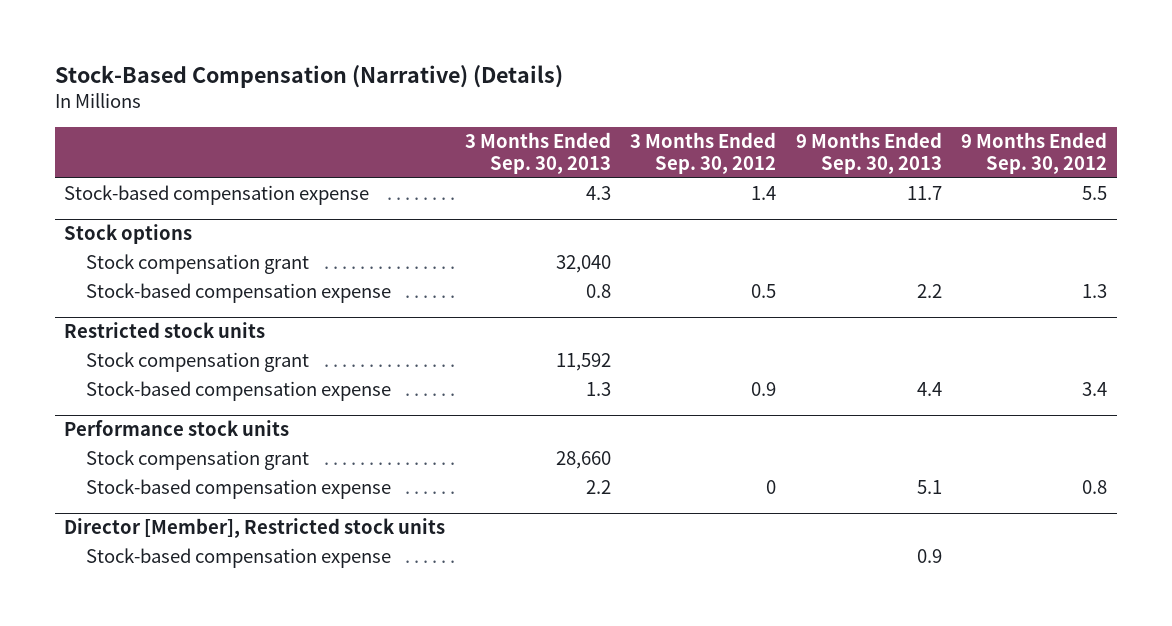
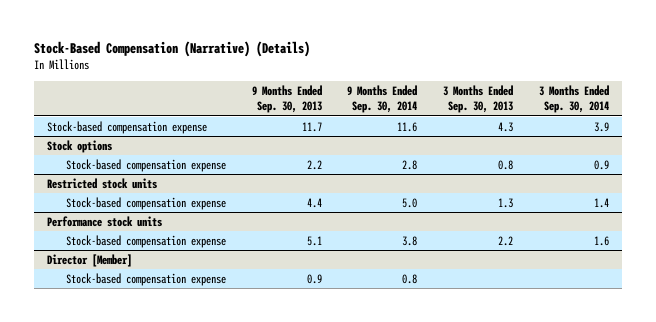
- | 3 Months Ended Sep. 30, 2013 | 3 Months Ended Sep. 30, 2012 | 9 Months Ended Sep. 30, 2013 | 9 Months Ended Sep. 30, 2012
+ | 9 Months Ended Sep. 30, 2013 | 9 Months Ended Sep. 30, 2014 | 3 Months Ended Sep. 30, 2013 | 3 Months Ended Sep. 30, 2014
@ Stock options
- Stock compensation grant | 32,040 | | |
@ Restricted stock units
- Stock compensation grant | 11,592 | | |
@ Performance stock units
- Stock compensation grant | 28,660 | | |
- Director [Member], Restricted stock units
+ Director [Member]

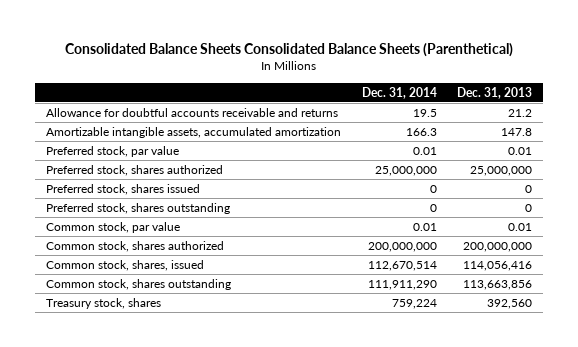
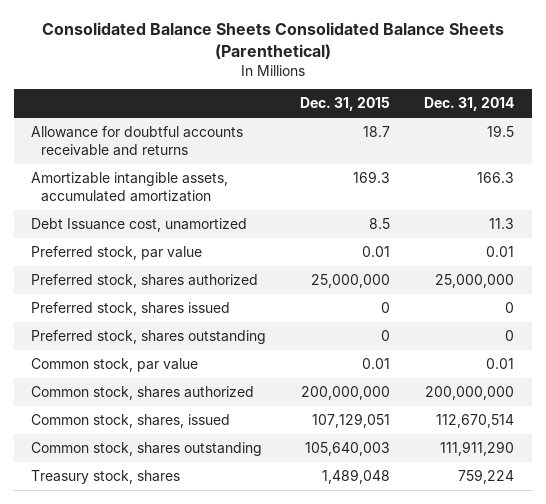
- | Dec. 31, 2014 | Dec. 31, 2013
+ | Dec. 31, 2015 | Dec. 31, 2014
+ Debt Issuance cost, unamortized | 8.5 | 11.3

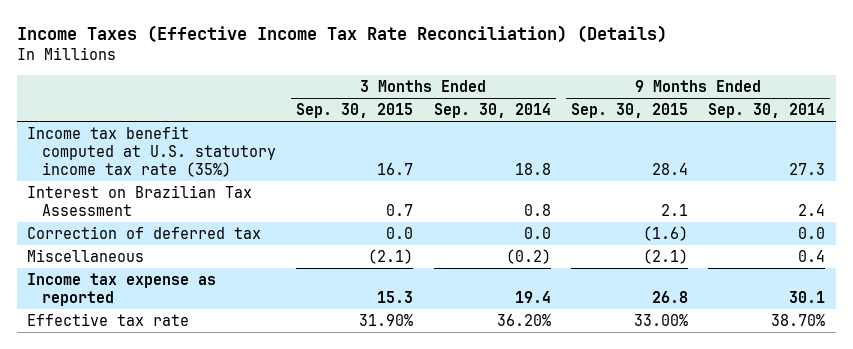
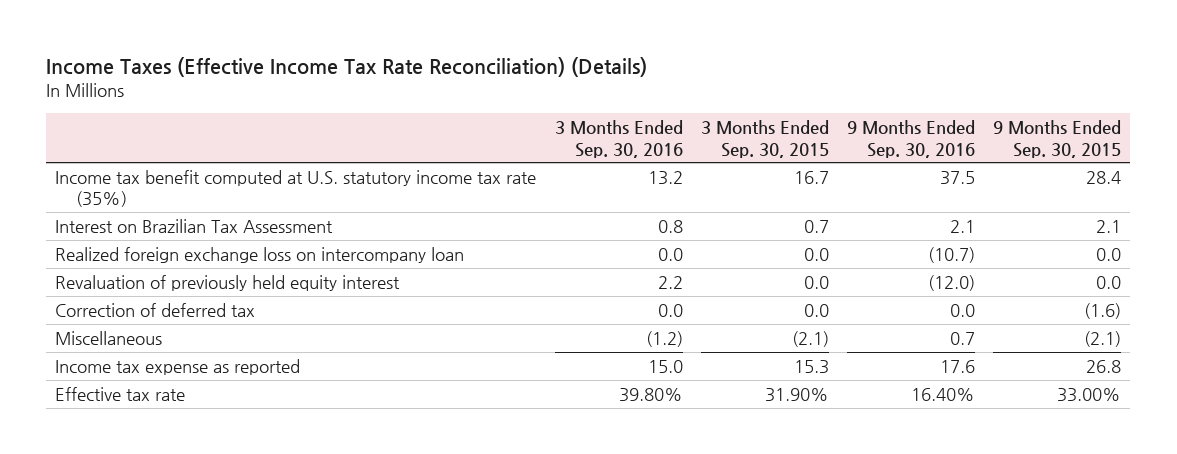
- | 3 Months Ended Sep. 30, 2015 | 3 Months Ended Sep. 30, 2014 | 9 Months Ended Sep. 30, 2015 | 9 Months Ended Sep. 30, 2014
+ | 3 Months Ended Sep. 30, 2016 | 3 Months Ended Sep. 30, 2015 | 9 Months Ended Sep. 30, 2016 | 9 Months Ended Sep. 30, 2015
+ Realized foreign exchange loss on intercompany loan | 0.0 | 0.0 | (10.7) | 0.0
+ Revaluation of previously held equity interest | 2.2 | 0.0 | (12.0) | 0.0

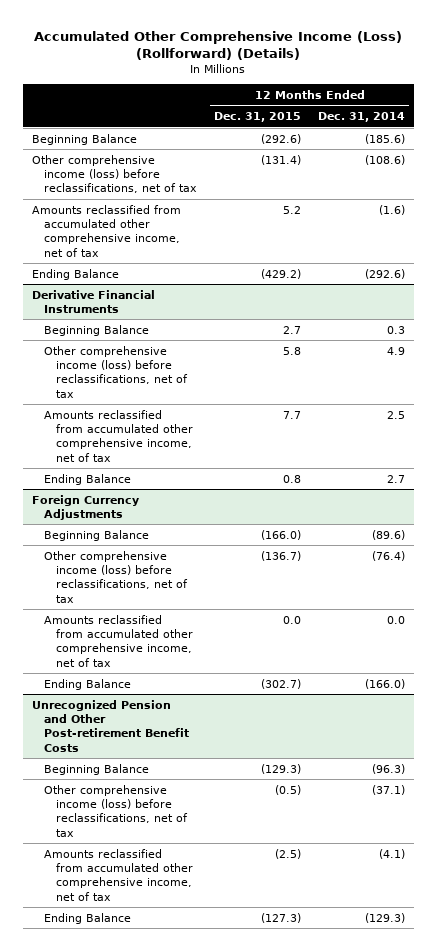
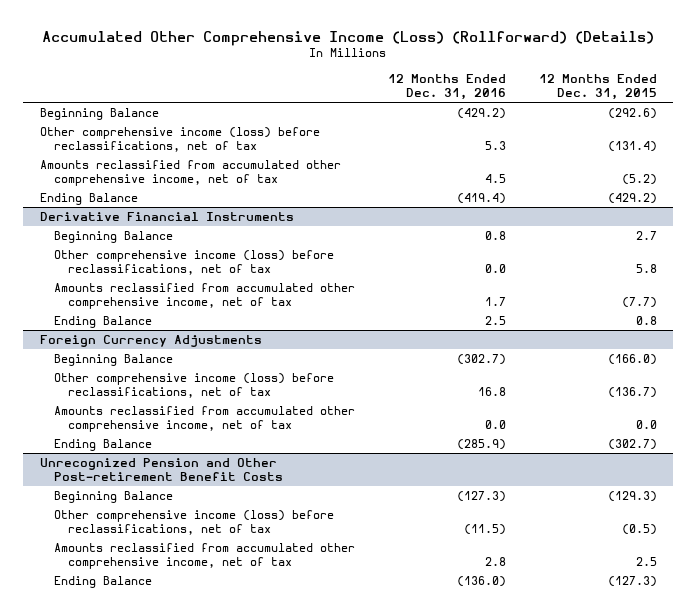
- | 12 Months Ended Dec. 31, 2015 | 12 Months Ended Dec. 31, 2014
+ | 12 Months Ended Dec. 31, 2016 | 12 Months Ended Dec. 31, 2015
- Amounts reclassified from accumulated other comprehensive income, net of tax | 5.2 | (1.6)
+ Amounts reclassified from accumulated other comprehensive income, net of tax | 4.5 | (5.2)
@ Derivative Financial Instruments
- Amounts reclassified from accumulated other comprehensive income, net of tax | 7.7 | 2.5
+ Amounts reclassified from accumulated other comprehensive income, net of tax | 1.7 | (7.7)
@ Unrecognized Pension and Other Post-retirement Benefit Costs
- Amounts reclassified from accumulated other comprehensive income, net of tax | (2.5) | (4.1)
+ Amounts reclassified from accumulated other comprehensive income, net of tax | 2.8 | 2.5

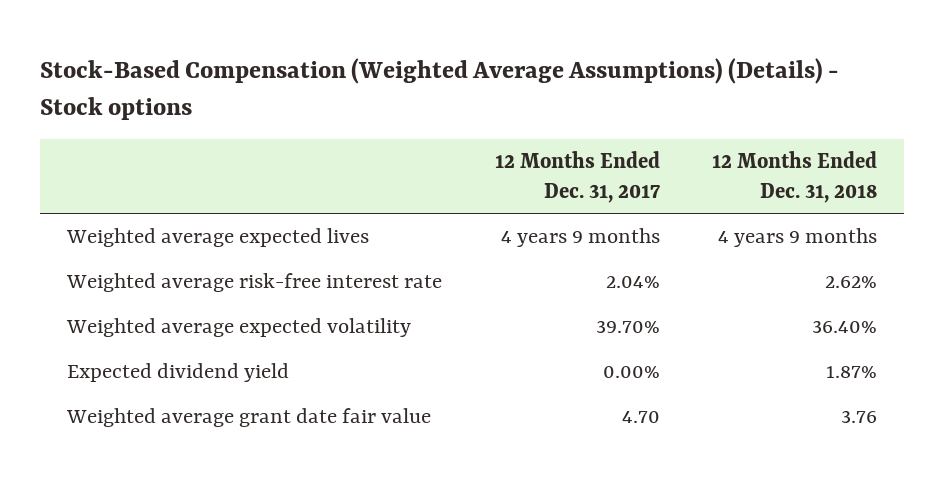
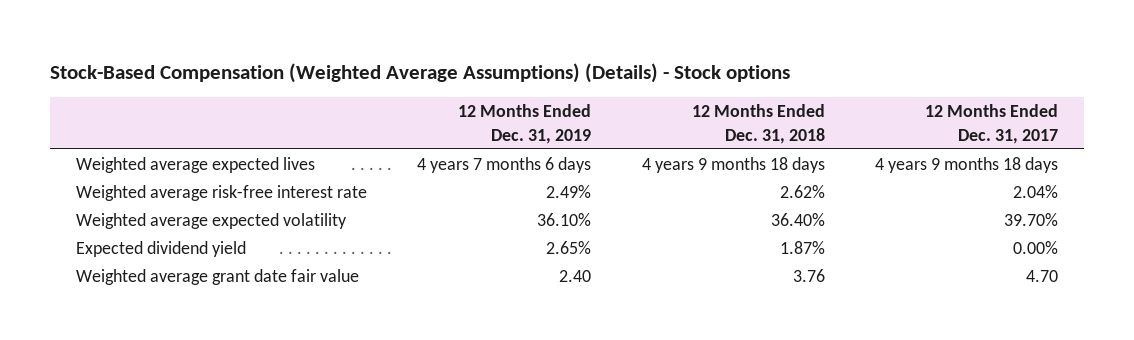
- | 12 Months Ended Dec. 31, 2017 | 12 Months Ended Dec. 31, 2018
+ | 12 Months Ended Dec. 31, 2019 | 12 Months Ended Dec. 31, 2018 | 12 Months Ended Dec. 31, 2017
- Weighted average expected lives | 4 years 9 months | 4 years 9 months
+ Weighted average expected lives | 4 years 7 months 6 days | 4 years 9 months 18 days | 4 years 9 months 18 days

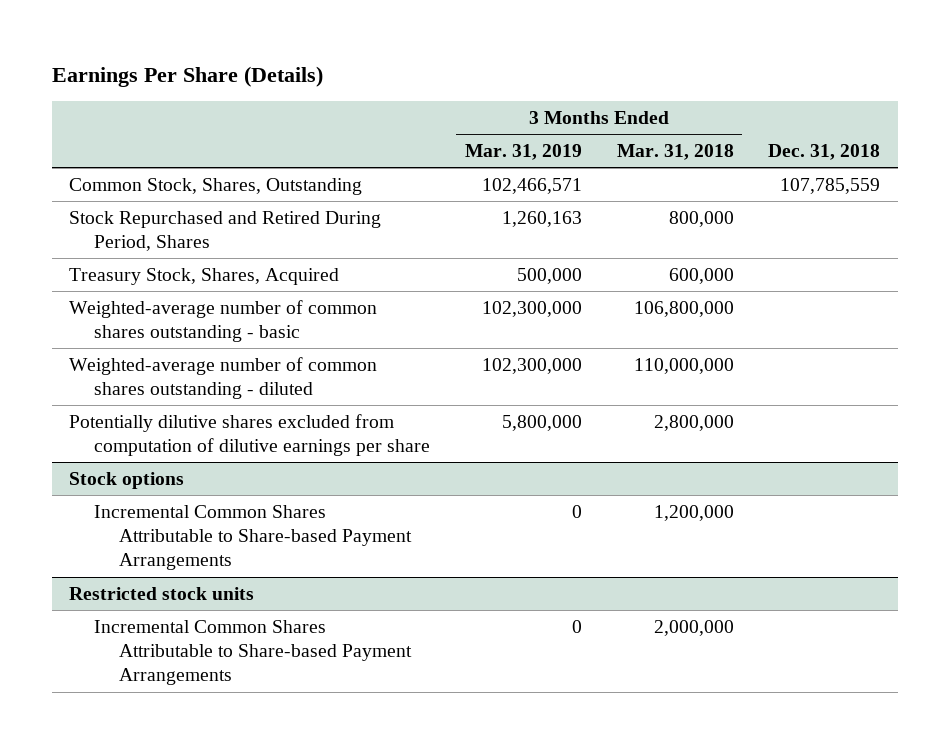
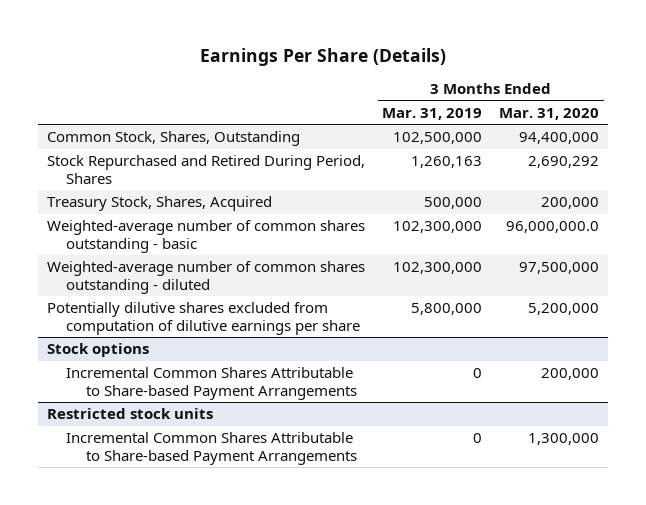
- | 3 Months Ended Mar. 31, 2019 | 3 Months Ended Mar. 31, 2018 | Dec. 31, 2018
+ | 3 Months Ended Mar. 31, 2019 | 3 Months Ended Mar. 31, 2020
- Common Stock, Shares, Outstanding | 102,466,571 | | 107,785,559
+ Common Stock, Shares, Outstanding | 102,500,000 | 94,400,000

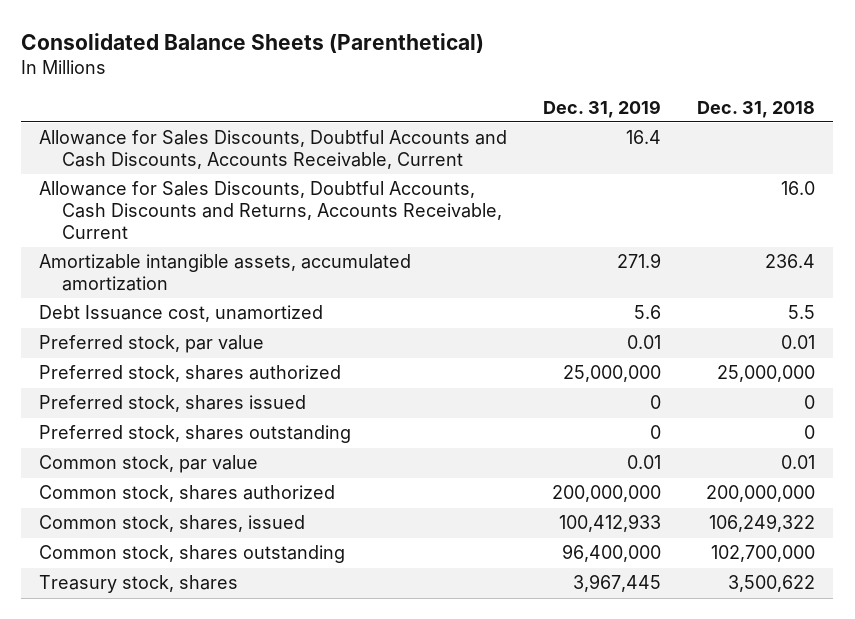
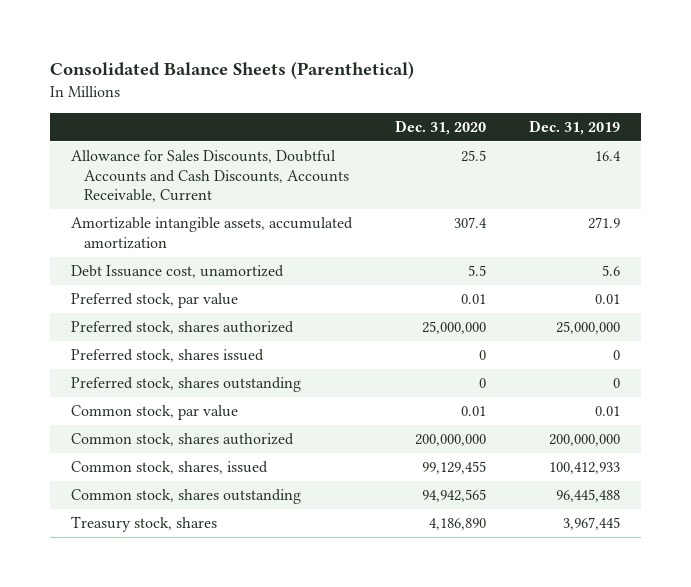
- | Dec. 31, 2019 | Dec. 31, 2018
+ | Dec. 31, 2020 | Dec. 31, 2019
- Allowance for Sales Discounts, Doubtful Accounts, Cash Discounts and Returns, Accounts Receivable, Current | | 16.0
- Common stock, shares outstanding | 96,400,000 | 102,700,000
+ Common stock, shares outstanding | 94,942,565 | 96,445,488

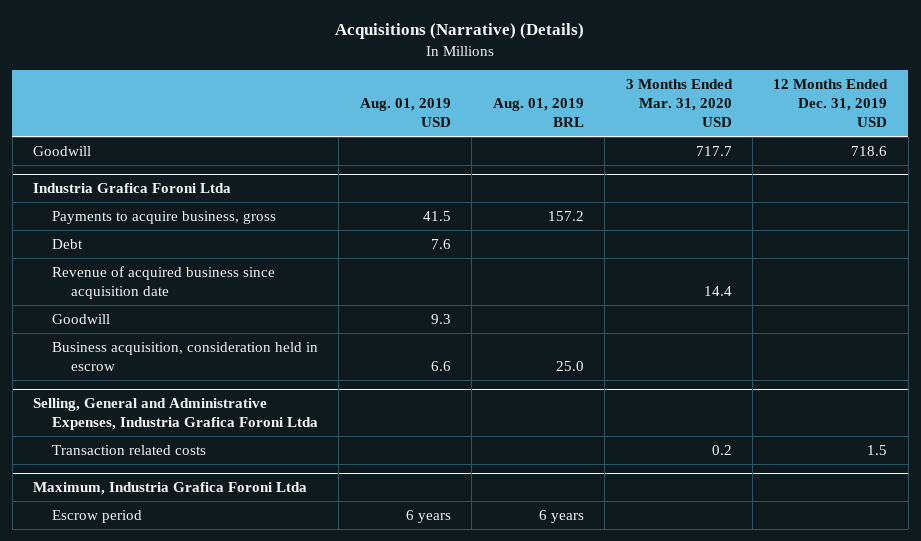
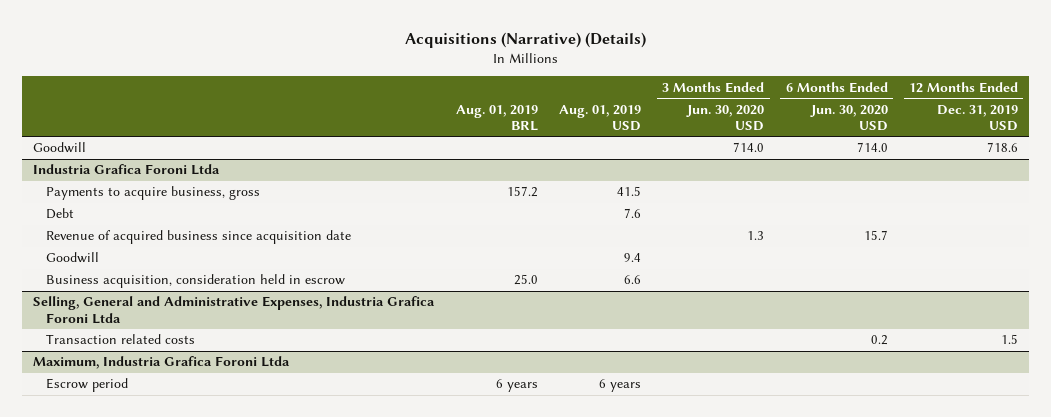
- | Aug. 01, 2019 USD | Aug. 01, 2019 BRL | 3 Months Ended Mar. 31, 2020 USD | 12 Months Ended Dec. 31, 2019 USD
+ | Aug. 01, 2019 BRL | Aug. 01, 2019 USD | 3 Months Ended Jun. 30, 2020 USD | 6 Months Ended Jun. 30, 2020 USD | 12 Months Ended Dec. 31, 2019 USD
@ Industria Grafica Foroni Ltda
- Goodwill | 9.3 | | |
+ Goodwill | | 9.4 | | |

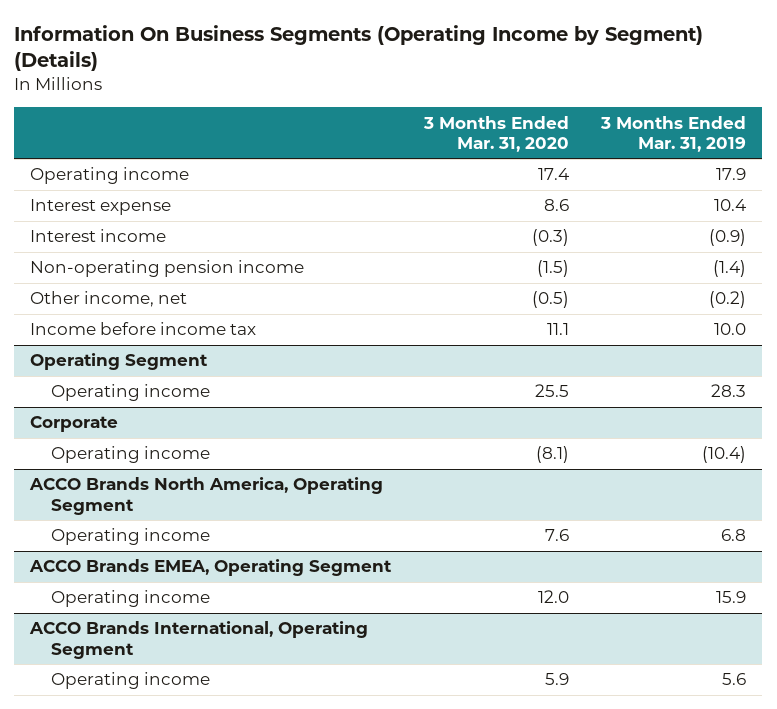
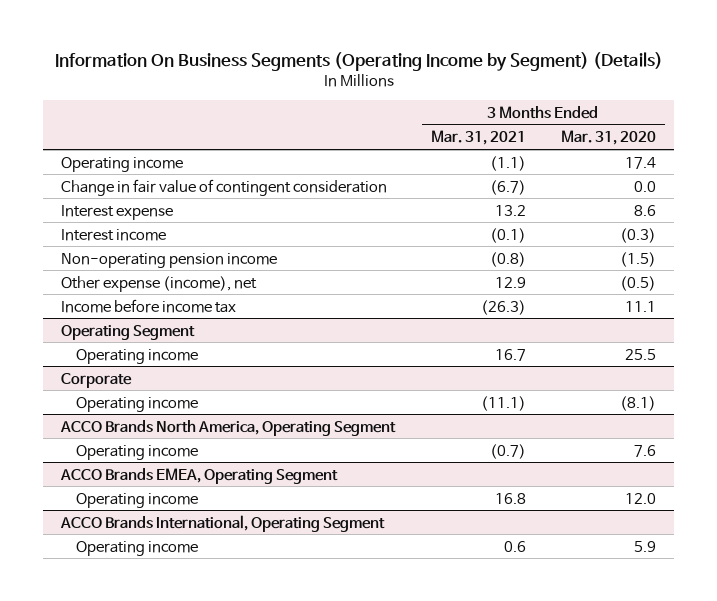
- | 3 Months Ended Mar. 31, 2020 | 3 Months Ended Mar. 31, 2019
+ | 3 Months Ended Mar. 31, 2021 | 3 Months Ended Mar. 31, 2020
+ Change in fair value of contingent consideration | (6.7) | 0.0
- Other income, net | (0.5) | (0.2)
+ Other expense (income), net | 12.9 | (0.5)

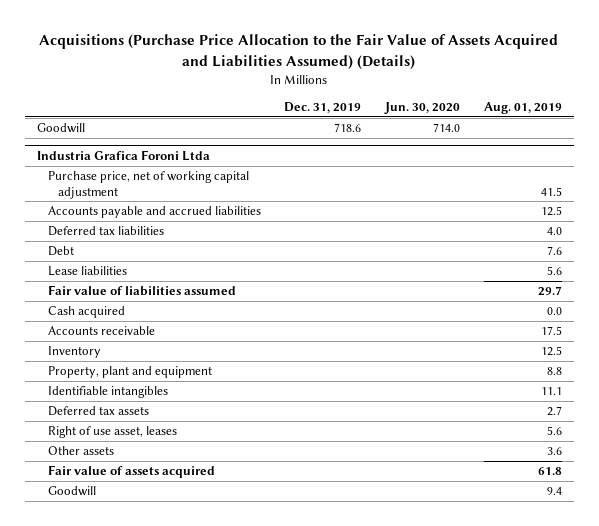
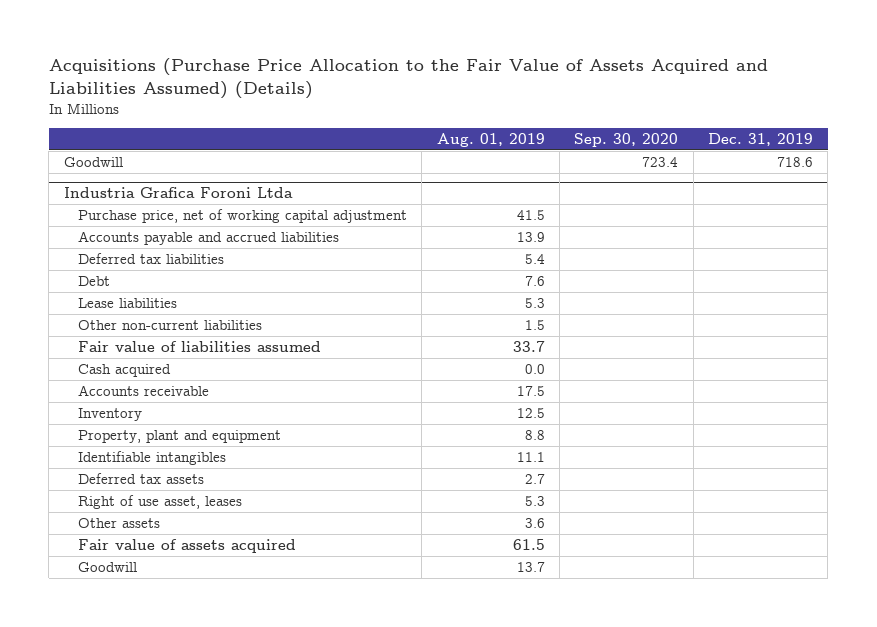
- | Dec. 31, 2019 | Jun. 30, 2020 | Aug. 01, 2019
+ | Aug. 01, 2019 | Sep. 30, 2020 | Dec. 31, 2019
@ Industria Grafica Foroni Ltda
- Accounts payable and accrued liabilities | | | 12.5
- Deferred tax liabilities | | | 4.0
+ Accounts payable and accrued liabilities | 13.9 | |
+ Deferred tax liabilities | 5.4 | |
- Lease liabilities | | | 5.6
- Fair value of liabilities assumed | | | 29.7
+ Lease liabilities | 5.3 | |
+ Other non-current liabilities | 1.5 | |
+ Fair value of liabilities assumed | 33.7 | |
- Right of use asset, leases | | | 5.6
+ Right of use asset, leases | 5.3 | |
- Fair value of assets acquired | | | 61.8
- Goodwill | | | 9.4
+ Fair value of assets acquired | 61.5 | |
+ Goodwill | 13.7 | |

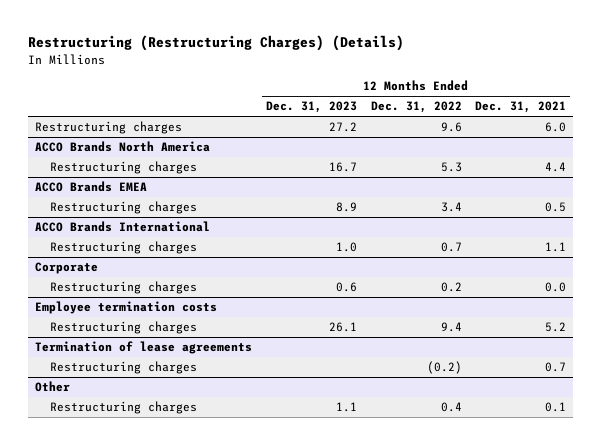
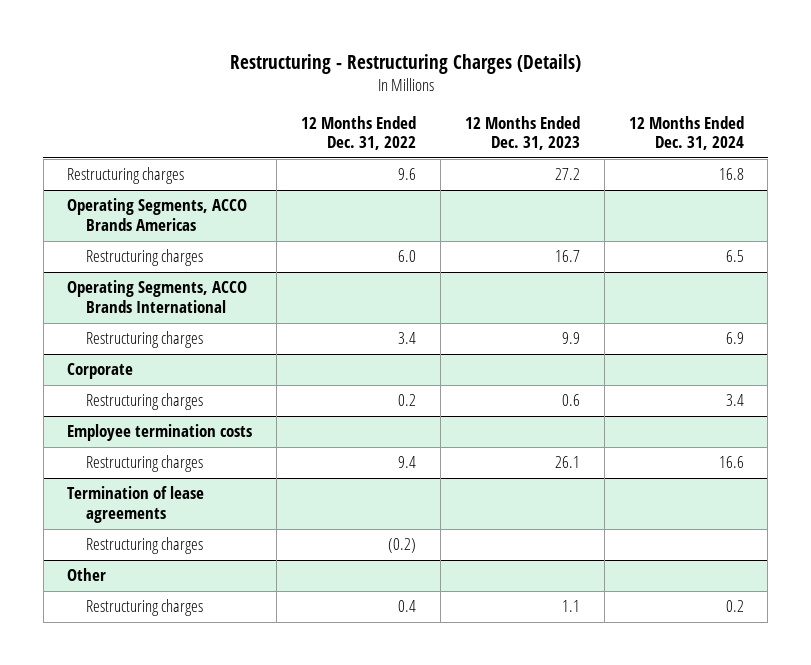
- Restructuring (Restructuring Charges) (Details)
+ Restructuring - Restructuring Charges (Details)
- | 12 Months Ended Dec. 31, 2023 | 12 Months Ended Dec. 31, 2022 | 12 Months Ended Dec. 31, 2021
+ | 12 Months Ended Dec. 31, 2022 | 12 Months Ended Dec. 31, 2023 | 12 Months Ended Dec. 31, 2024
- ACCO Brands North America
- Restructuring charges | 16.7 | 5.3 | 4.4
- ACCO Brands EMEA
- Restructuring charges | 8.9 | 3.4 | 0.5
- ACCO Brands International
- Restructuring charges | 1.0 | 0.7 | 1.1
+ Operating Segments, ACCO Brands Americas
+ Restructuring charges | 6.0 | 16.7 | 6.5
+ Operating Segments, ACCO Brands International
+ Restructuring charges | 3.4 | 9.9 | 6.9

